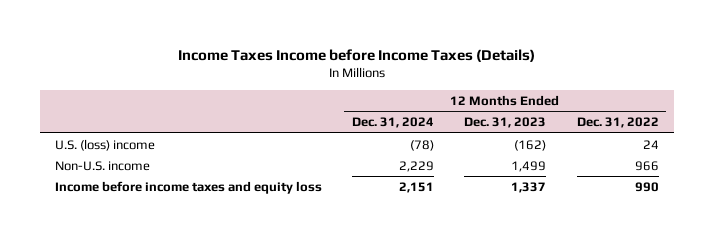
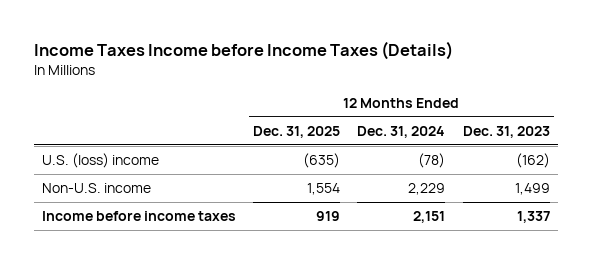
- | 12 Months Ended Dec. 31, 2024 | 12 Months Ended Dec. 31, 2023 | 12 Months Ended Dec. 31, 2022
+ | 12 Months Ended Dec. 31, 2025 | 12 Months Ended Dec. 31, 2024 | 12 Months Ended Dec. 31, 2023
- Income before income taxes and equity loss | 2,151 | 1,337 | 990
+ Income before income taxes | 919 | 2,151 | 1,337

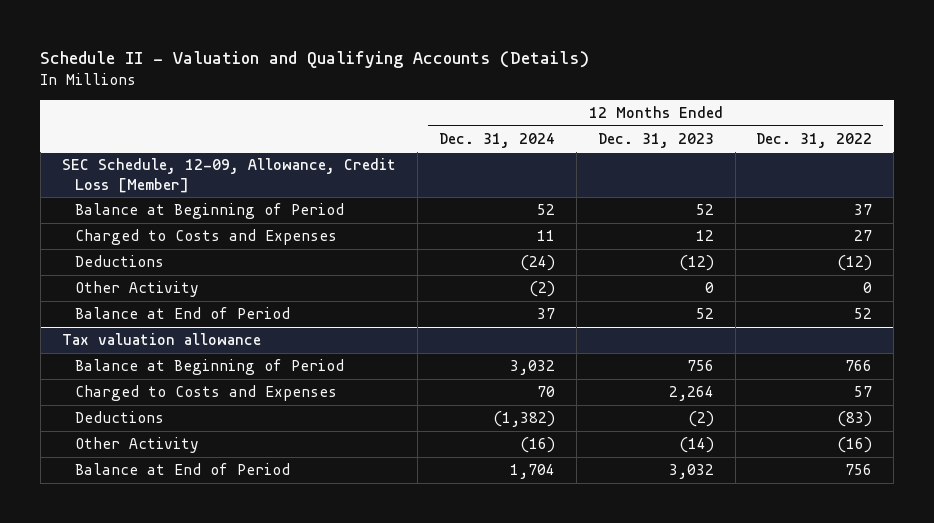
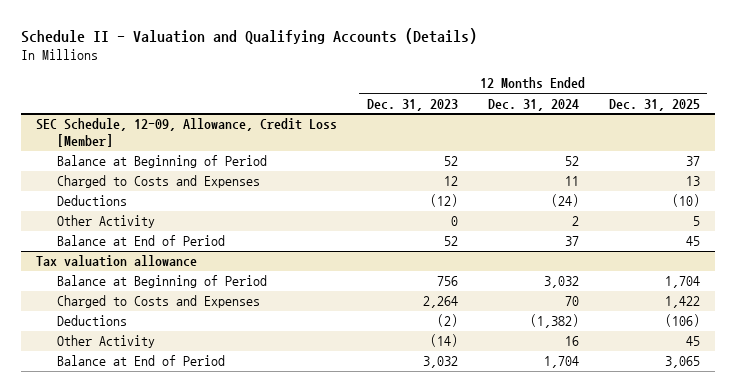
- | 12 Months Ended Dec. 31, 2024 | 12 Months Ended Dec. 31, 2023 | 12 Months Ended Dec. 31, 2022
+ | 12 Months Ended Dec. 31, 2023 | 12 Months Ended Dec. 31, 2024 | 12 Months Ended Dec. 31, 2025
@ SEC Schedule, 12-09, Allowance, Credit Loss [Member]
- Other Activity | (2) | 0 | 0
+ Other Activity | 0 | 2 | 5
@ Tax valuation allowance
- Other Activity | (16) | (14) | (16)
+ Other Activity | (14) | 16 | 45

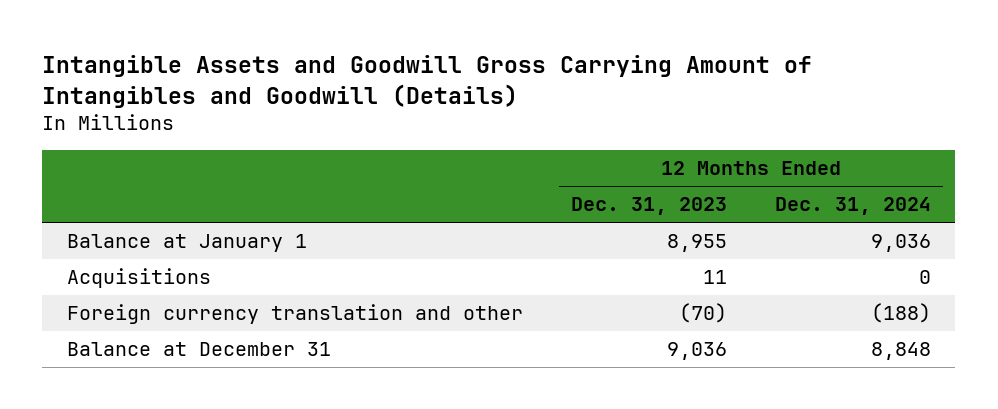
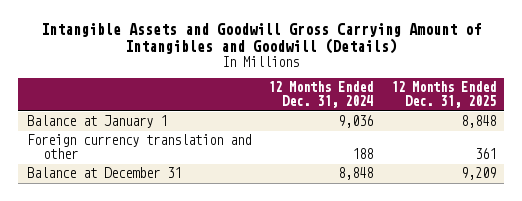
- | 12 Months Ended Dec. 31, 2023 | 12 Months Ended Dec. 31, 2024
+ | 12 Months Ended Dec. 31, 2024 | 12 Months Ended Dec. 31, 2025
- Acquisitions | 11 | 0
- Foreign currency translation and other | (70) | (188)
+ Foreign currency translation and other | 188 | 361

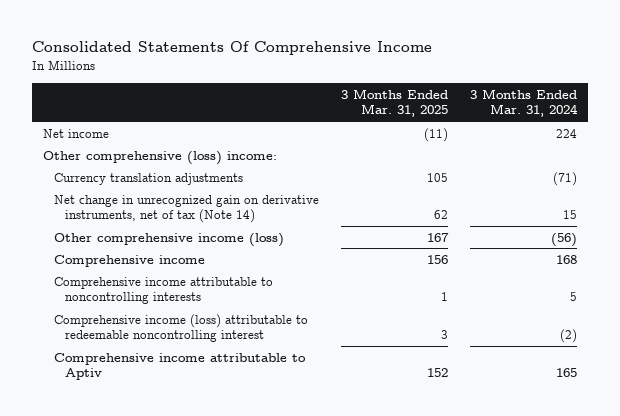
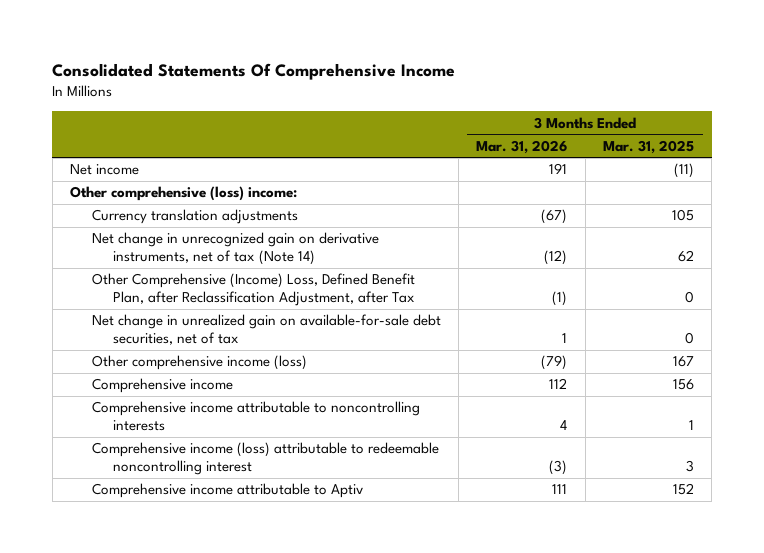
- | 3 Months Ended Mar. 31, 2025 | 3 Months Ended Mar. 31, 2024
+ | 3 Months Ended Mar. 31, 2026 | 3 Months Ended Mar. 31, 2025
+ Other Comprehensive (Income) Loss, Defined Benefit Plan, after Reclassification Adjustment, after Tax | (1) | 0
+ Net change in unrealized gain on available-for-sale debt securities, net of tax | 1 | 0

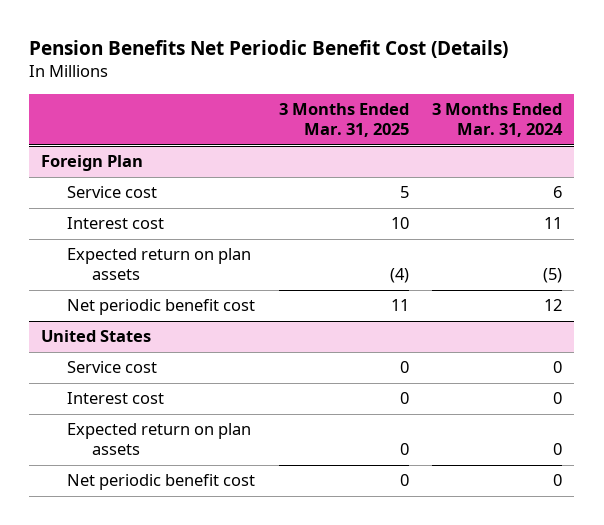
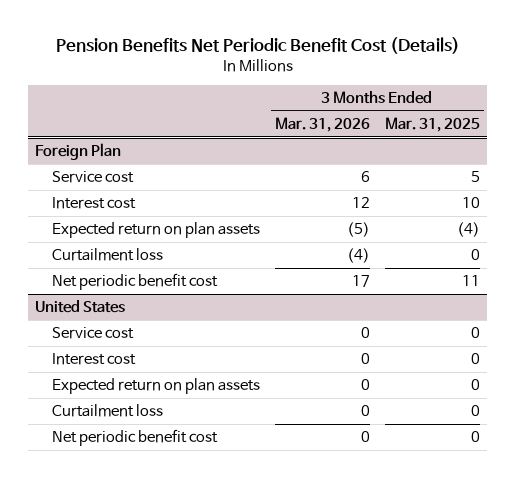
- | 3 Months Ended Mar. 31, 2025 | 3 Months Ended Mar. 31, 2024
+ | 3 Months Ended Mar. 31, 2026 | 3 Months Ended Mar. 31, 2025
@ Foreign Plan
+ Curtailment loss | (4) | 0
@ United States
+ Curtailment loss | 0 | 0

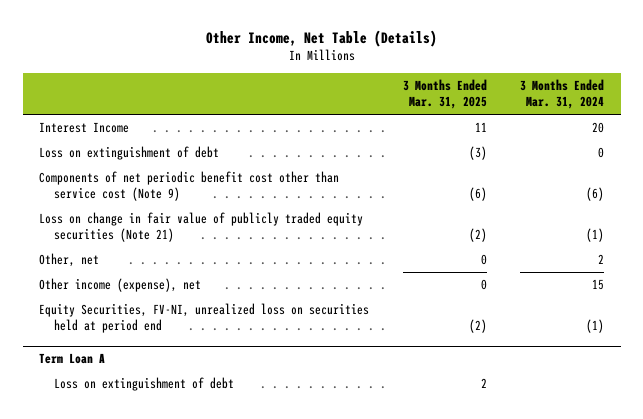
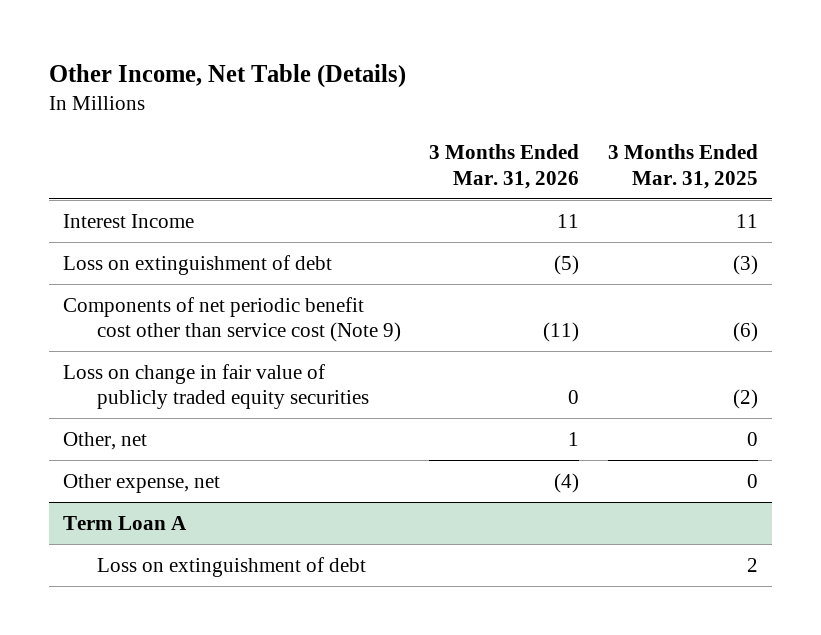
- | 3 Months Ended Mar. 31, 2025 | 3 Months Ended Mar. 31, 2024
+ | 3 Months Ended Mar. 31, 2026 | 3 Months Ended Mar. 31, 2025
- Loss on change in fair value of publicly traded equity securities (Note 21) | (2) | (1)
+ Loss on change in fair value of publicly traded equity securities | 0 | (2)
- Other income (expense), net | 0 | 15
- Equity Securities, FV-NI, unrealized loss on securities held at period end | (2) | (1)
+ Other expense, net | (4) | 0

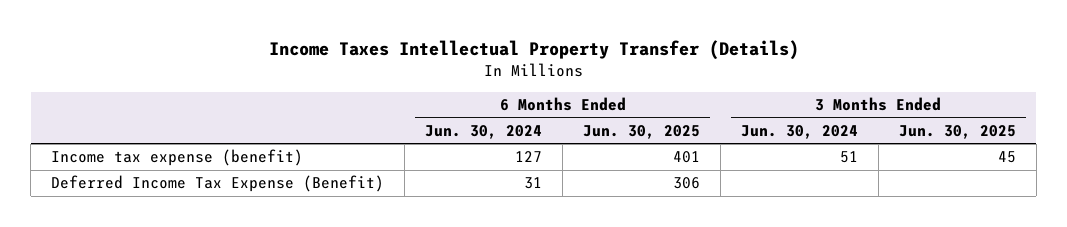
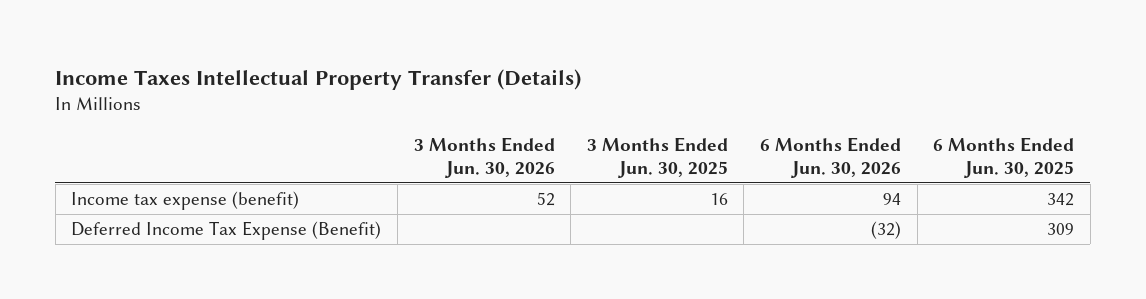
- | 6 Months Ended Jun. 30, 2024 | 6 Months Ended Jun. 30, 2025 | 3 Months Ended Jun. 30, 2024 | 3 Months Ended Jun. 30, 2025
+ | 3 Months Ended Jun. 30, 2026 | 3 Months Ended Jun. 30, 2025 | 6 Months Ended Jun. 30, 2026 | 6 Months Ended Jun. 30, 2025
- Income tax expense (benefit) | 127 | 401 | 51 | 45
- Deferred Income Tax Expense (Benefit) | 31 | 306 | |
+ Income tax expense (benefit) | 52 | 16 | 94 | 342
+ Deferred Income Tax Expense (Benefit) | | | (32) | 309

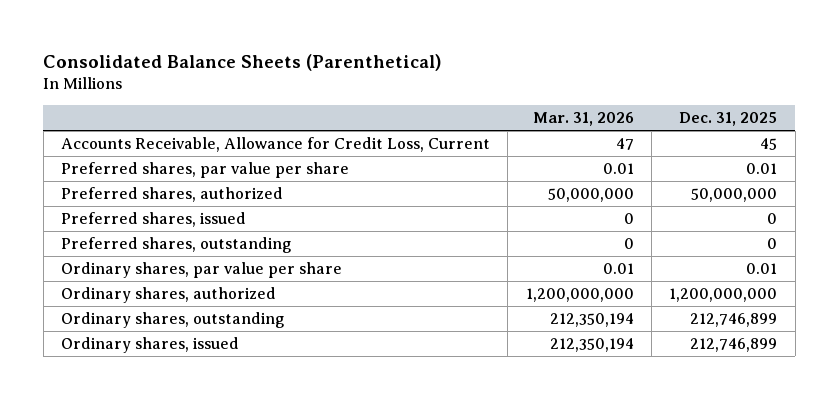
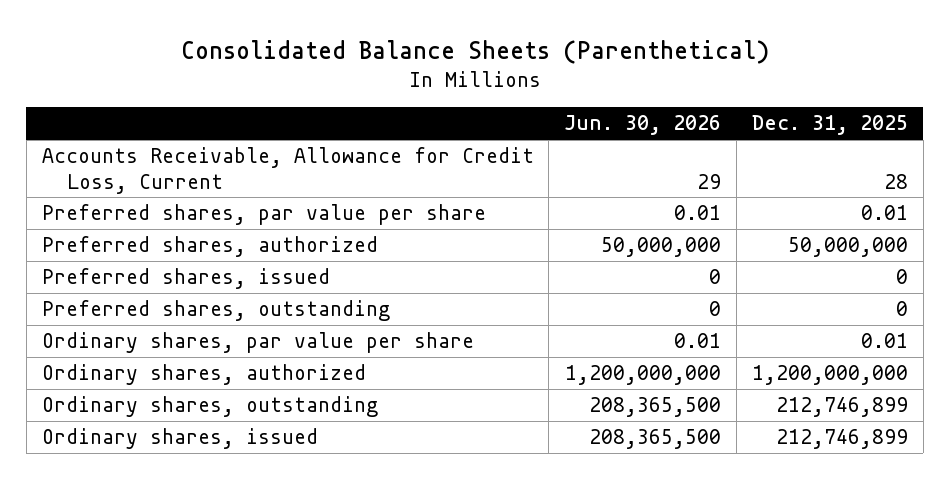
- | Mar. 31, 2026 | Dec. 31, 2025
+ | Jun. 30, 2026 | Dec. 31, 2025
- Accounts Receivable, Allowance for Credit Loss, Current | 47 | 45
+ Accounts Receivable, Allowance for Credit Loss, Current | 29 | 28

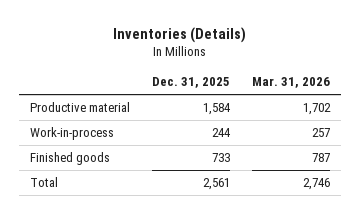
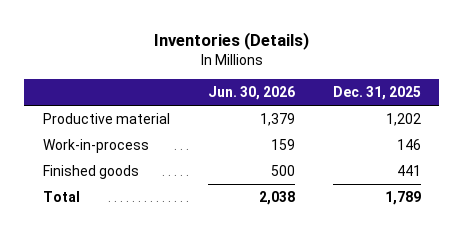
- | Dec. 31, 2025 | Mar. 31, 2026
+ | Jun. 30, 2026 | Dec. 31, 2025
- Productive material | 1,584 | 1,702
- Work-in-process | 244 | 257
- Finished goods | 733 | 787
- Total | 2,561 | 2,746
+ Productive material | 1,379 | 1,202
+ Work-in-process | 159 | 146
+ Finished goods | 500 | 441
+ Total | 2,038 | 1,789

